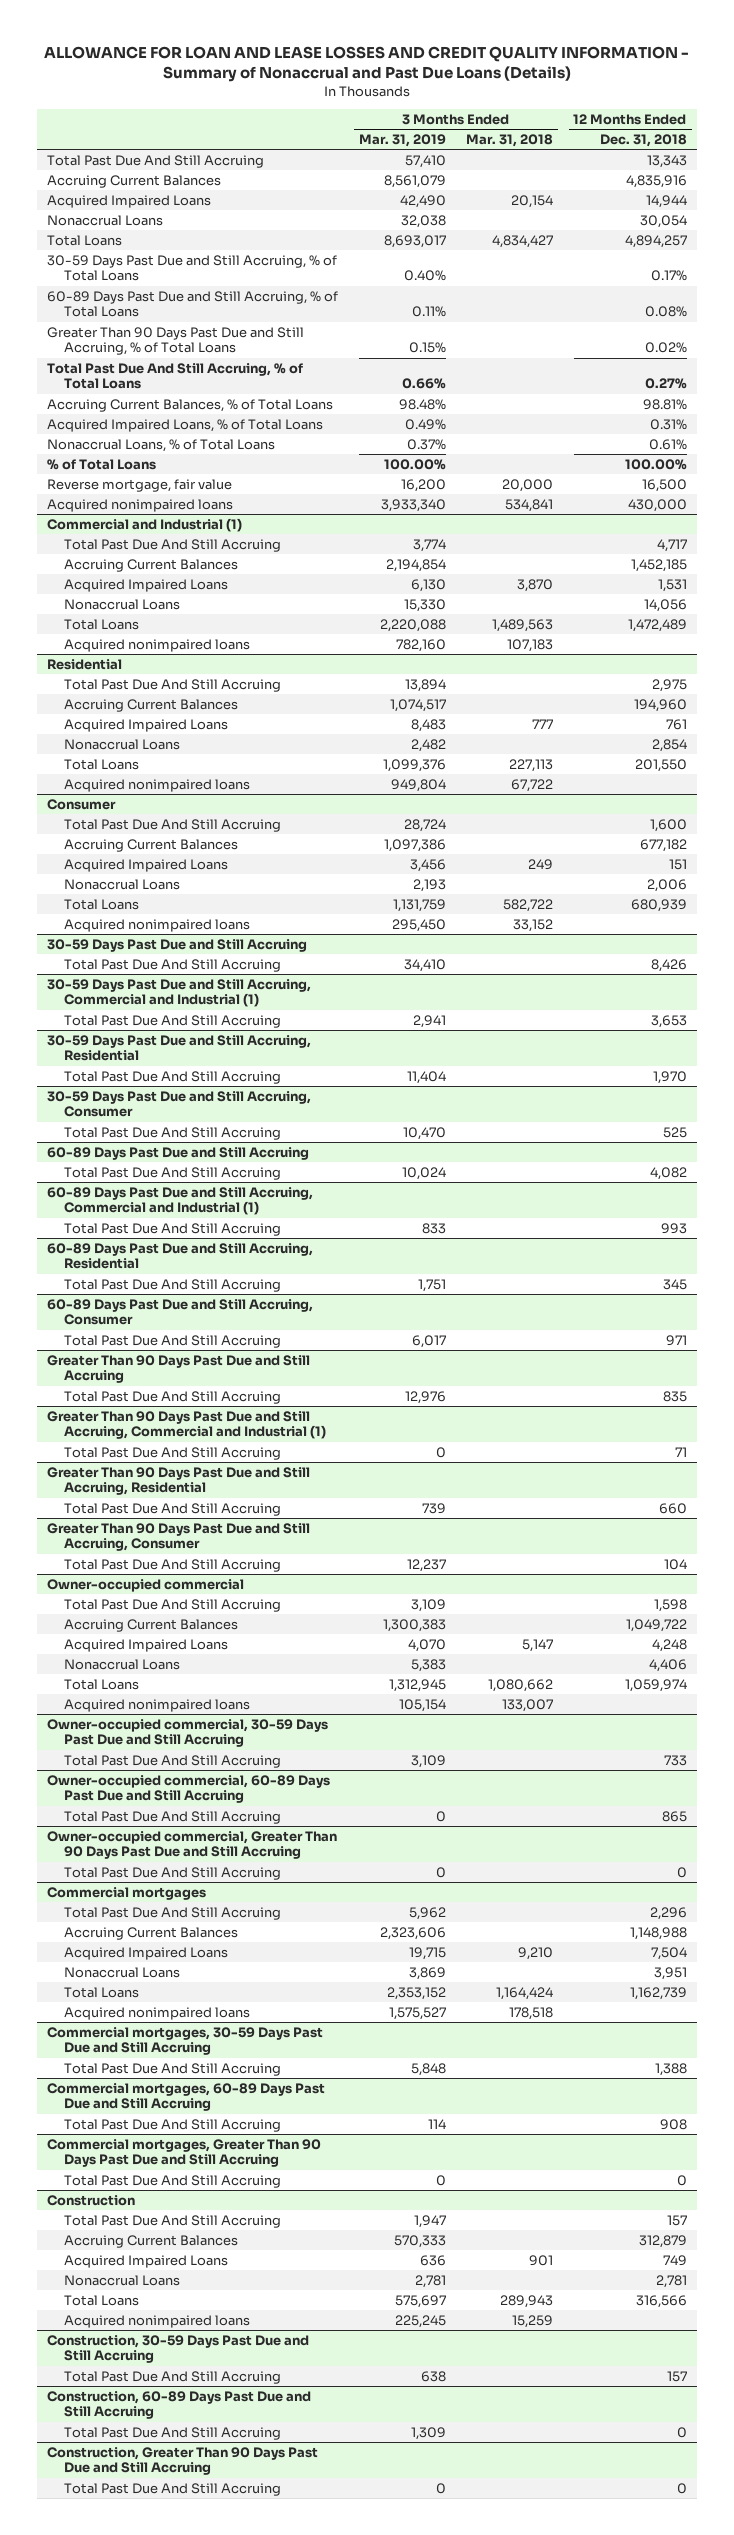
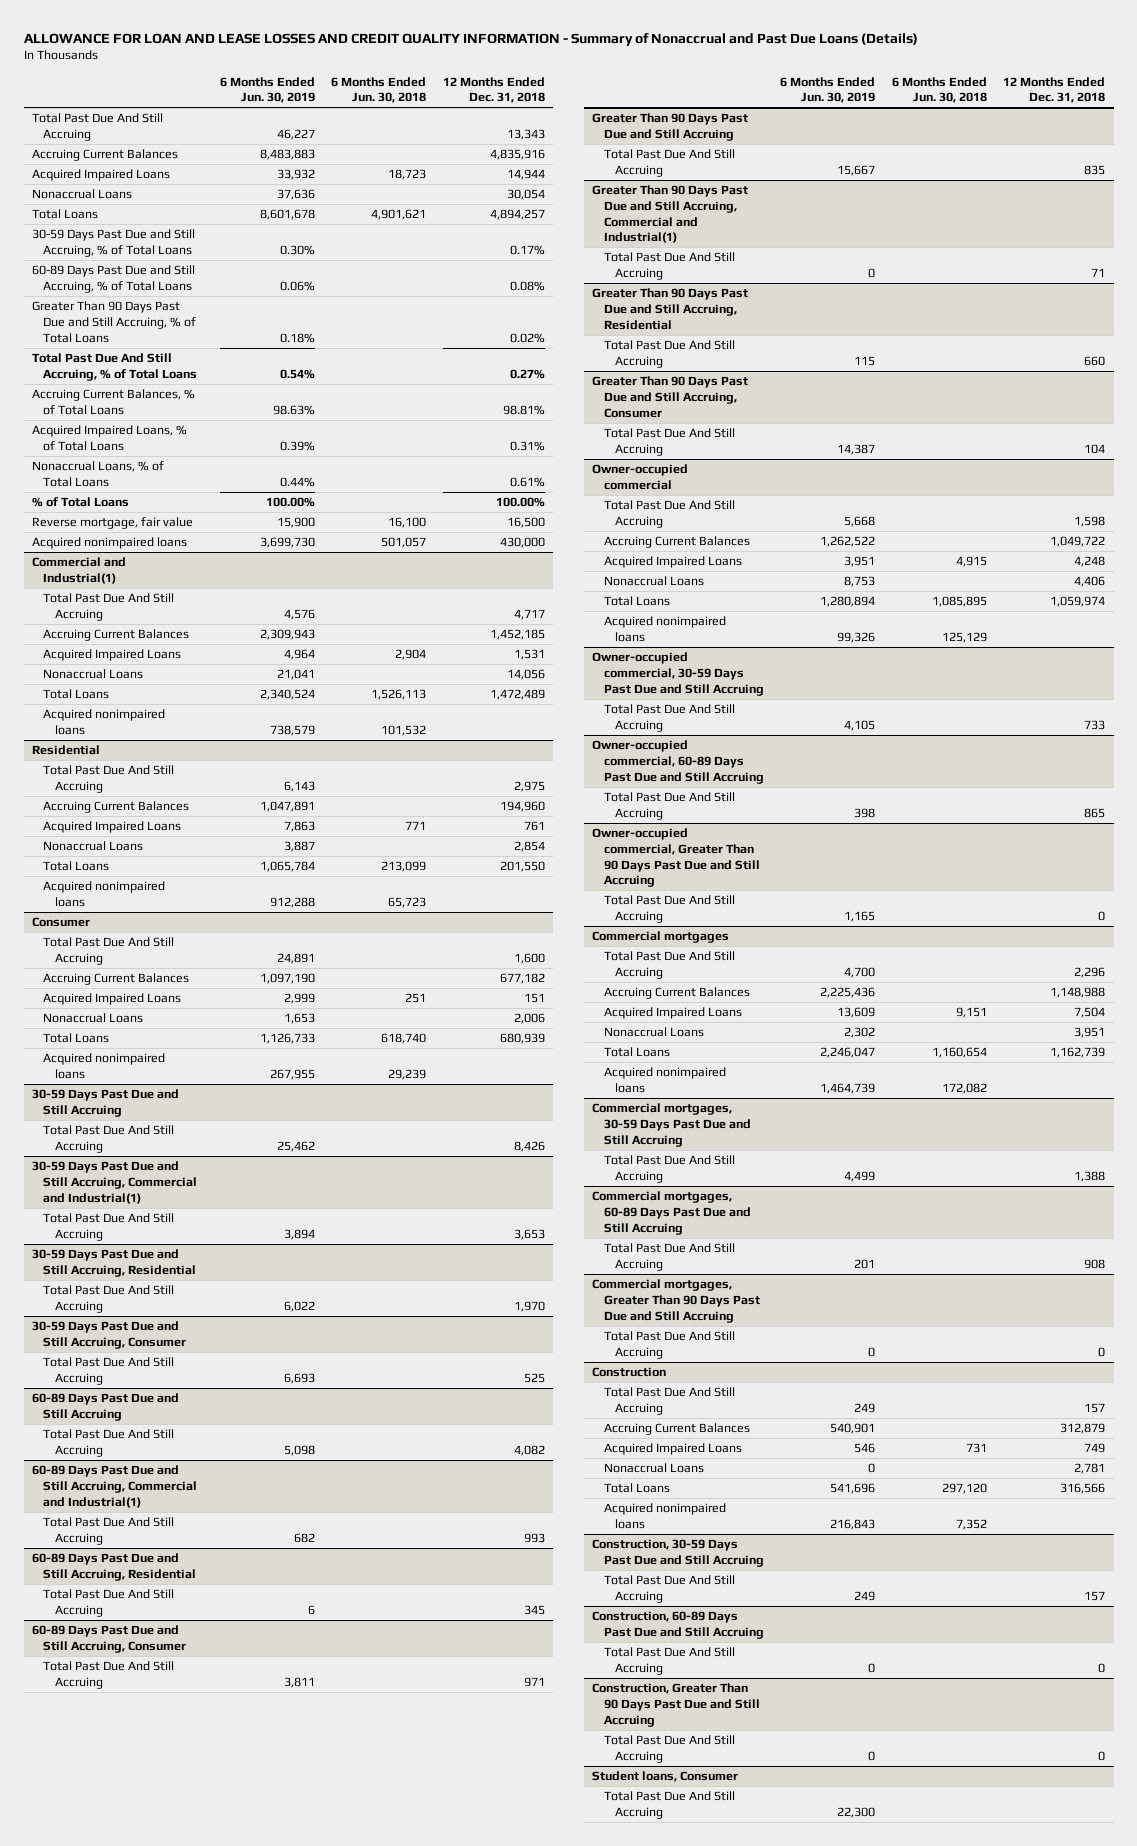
- | 3 Months Ended Mar. 31, 2019 | 3 Months Ended Mar. 31, 2018 | 12 Months Ended Dec. 31, 2018
+ | 6 Months Ended Jun. 30, 2019 | 6 Months Ended Jun. 30, 2018 | 12 Months Ended Dec. 31, 2018
- Commercial and Industrial (1)
+ Commercial and Industrial(1)
- 30-59 Days Past Due and Still Accruing, Commercial and Industrial (1)
+ 30-59 Days Past Due and Still Accruing, Commercial and Industrial(1)
- 60-89 Days Past Due and Still Accruing, Commercial and Industrial (1)
+ 60-89 Days Past Due and Still Accruing, Commercial and Industrial(1)
- Greater Than 90 Days Past Due and Still Accruing, Commercial and Industrial (1)
+ Greater Than 90 Days Past Due and Still Accruing, Commercial and Industrial(1)
+ Student loans, Consumer
+ Total Past Due And Still Accruing | 22,300 | |

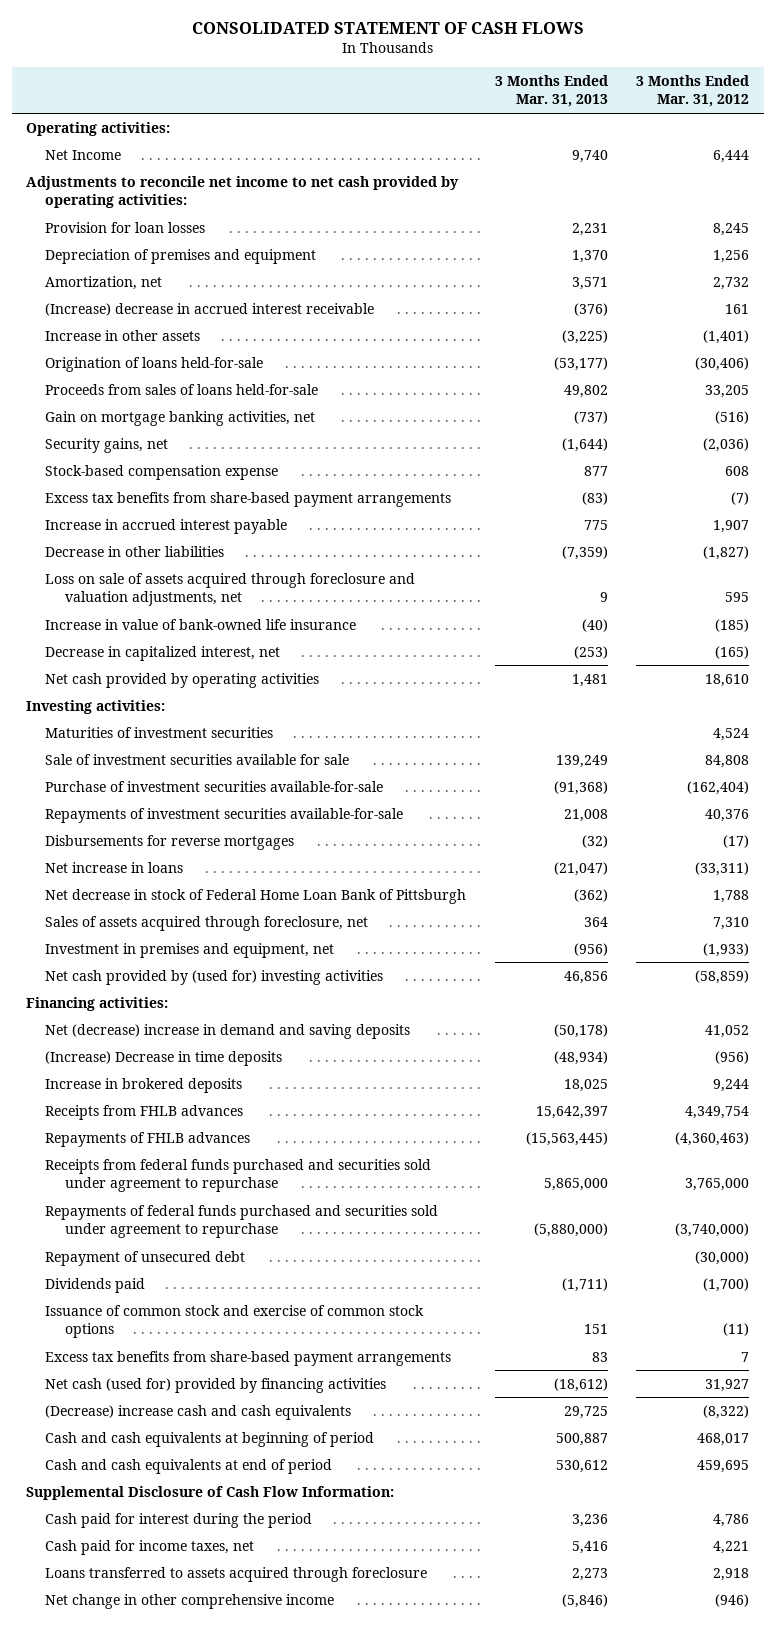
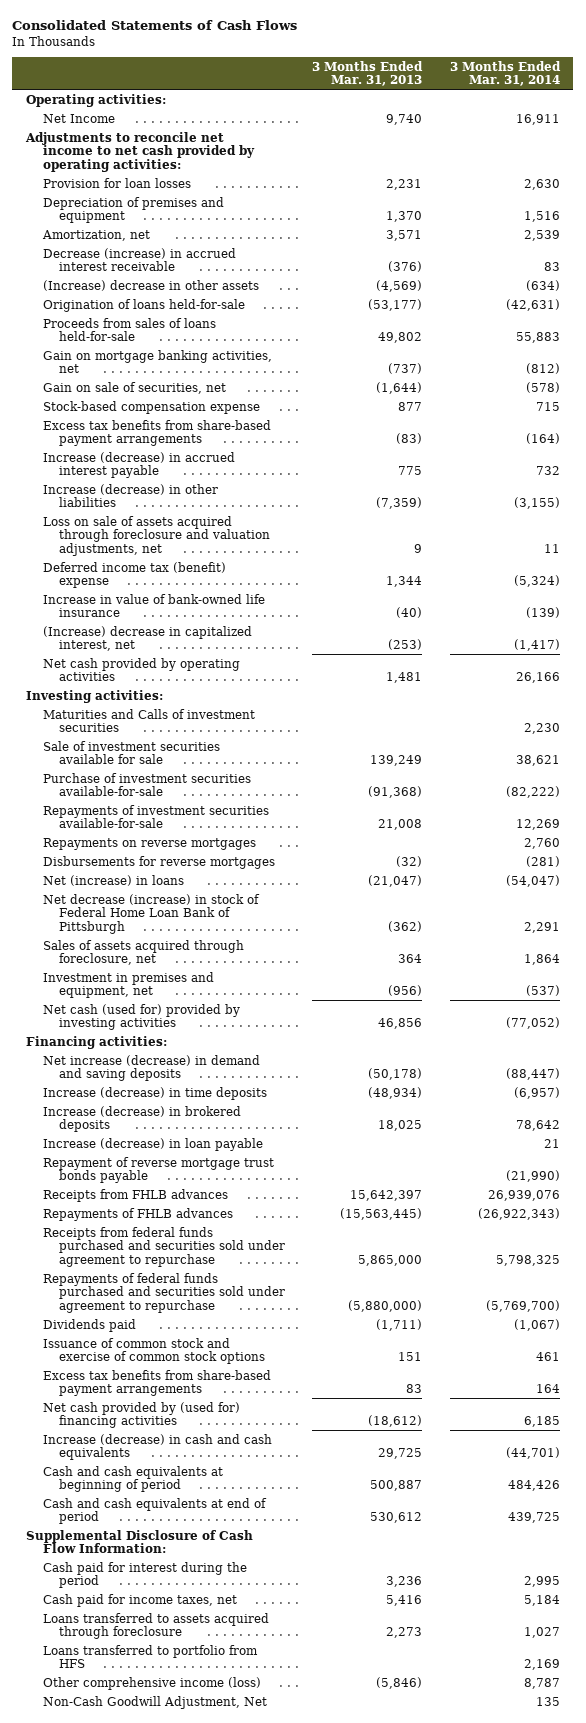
- CONSOLIDATED STATEMENT OF CASH FLOWS
+ Consolidated Statements of Cash Flows
- | 3 Months Ended Mar. 31, 2013 | 3 Months Ended Mar. 31, 2012
+ | 3 Months Ended Mar. 31, 2013 | 3 Months Ended Mar. 31, 2014
- (Increase) decrease in accrued interest receivable | (376) | 161
- Increase in other assets | (3,225) | (1,401)
+ Decrease (increase) in accrued interest receivable | (376) | 83
+ (Increase) decrease in other assets | (4,569) | (634)
- Security gains, net | (1,644) | (2,036)
+ Gain on sale of securities, net | (1,644) | (578)
- Increase in accrued interest payable | 775 | 1,907
- Decrease in other liabilities | (7,359) | (1,827)
+ Increase (decrease) in accrued interest payable | 775 | 732
+ Increase (decrease) in other liabilities | (7,359) | (3,155)
+ Deferred income tax (benefit) expense | 1,344 | (5,324)
- Decrease in capitalized interest, net | (253) | (165)
+ (Increase) decrease in capitalized interest, net | (253) | (1,417)
- Maturities of investment securities | | 4,524
+ Maturities and Calls of investment securities | | 2,230
+ Repayments on reverse mortgages | | 2,760
- Net increase in loans | (21,047) | (33,311)
- Net decrease in stock of Federal Home Loan Bank of Pittsburgh | (362) | 1,788
+ Net (increase) in loans | (21,047) | (54,047)
+ Net decrease (increase) in stock of Federal Home Loan Bank of Pittsburgh | (362) | 2,291
- Net cash provided by (used for) investing activities | 46,856 | (58,859)
+ Net cash (used for) provided by investing activities | 46,856 | (77,052)
- Net (decrease) increase in demand and saving deposits | (50,178) | 41,052
- (Increase) Decrease in time deposits | (48,934) | (956)
- Increase in brokered deposits | 18,025 | 9,244
+ Net increase (decrease) in demand and saving deposits | (50,178) | (88,447)
+ Increase (decrease) in time deposits | (48,934) | (6,957)
+ Increase (decrease) in brokered deposits | 18,025 | 78,642
+ Increase (decrease) in loan payable | | 21
+ Repayment of reverse mortgage trust bonds payable | | (21,990)
- Repayment of unsecured debt | | (30,000)
- Net cash (used for) provided by financing activities | (18,612) | 31,927
- (Decrease) increase cash and cash equivalents | 29,725 | (8,322)
+ Net cash provided by (used for) financing activities | (18,612) | 6,185
+ Increase (decrease) in cash and cash equivalents | 29,725 | (44,701)
- Net change in other comprehensive income | (5,846) | (946)
+ Loans transferred to portfolio from HFS | | 2,169
+ Other comprehensive income (loss) | (5,846) | 8,787
+ Non-Cash Goodwill Adjustment, Net | | 135

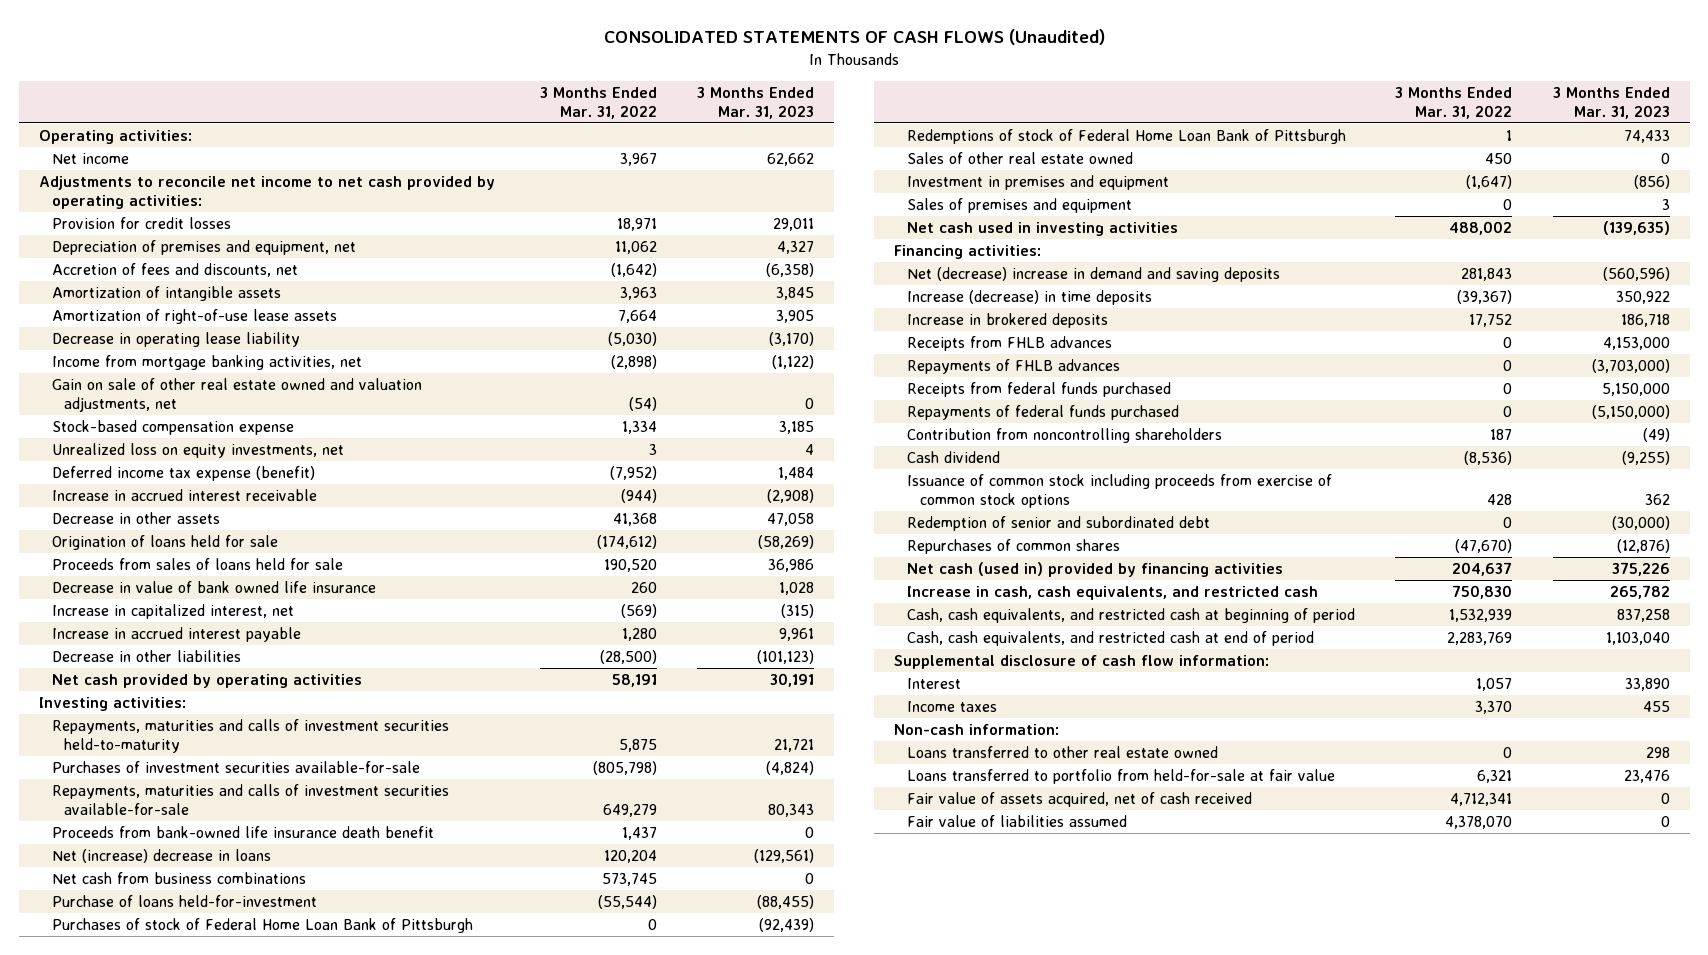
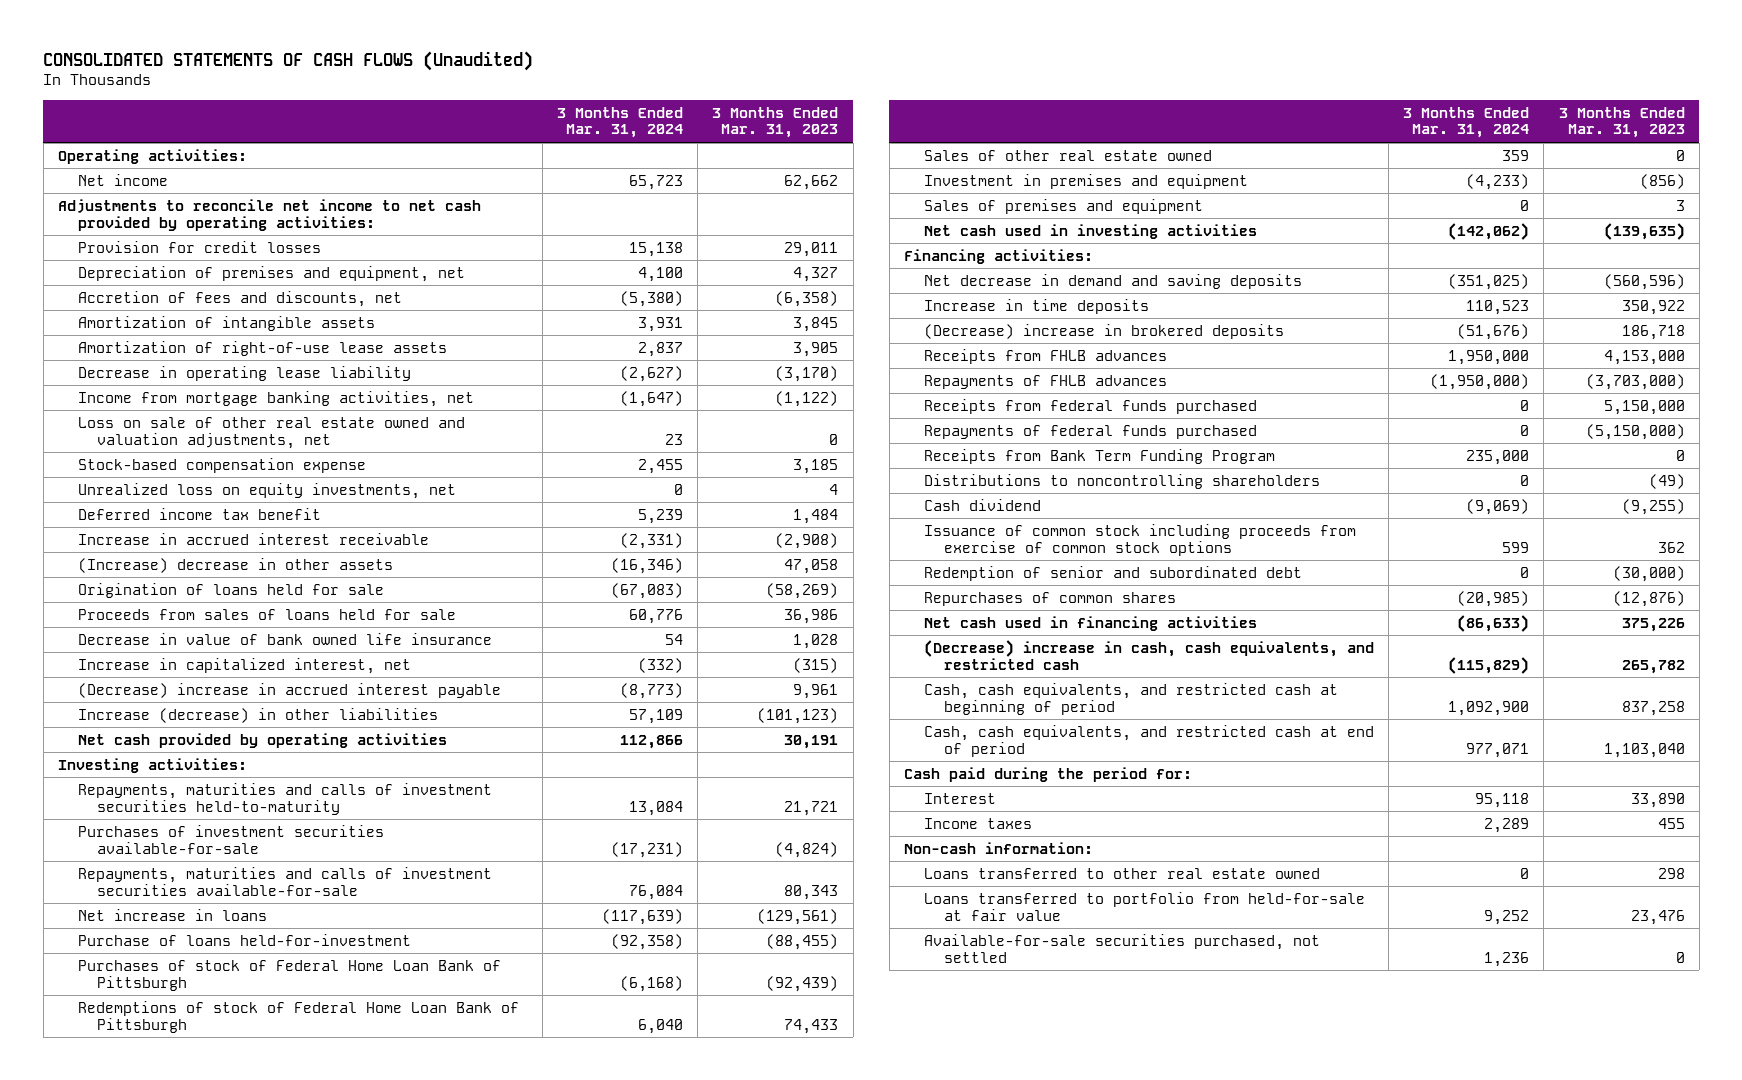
- | 3 Months Ended Mar. 31, 2022 | 3 Months Ended Mar. 31, 2023
+ | 3 Months Ended Mar. 31, 2024 | 3 Months Ended Mar. 31, 2023
- Gain on sale of other real estate owned and valuation adjustments, net | (54) | 0
+ Loss on sale of other real estate owned and valuation adjustments, net | 23 | 0
- Deferred income tax expense (benefit) | (7,952) | 1,484
+ Deferred income tax benefit | 5,239 | 1,484
- Decrease in other assets | 41,368 | 47,058
+ (Increase) decrease in other assets | (16,346) | 47,058
- Increase in accrued interest payable | 1,280 | 9,961
- Decrease in other liabilities | (28,500) | (101,123)
+ (Decrease) increase in accrued interest payable | (8,773) | 9,961
+ Increase (decrease) in other liabilities | 57,109 | (101,123)
- Proceeds from bank-owned life insurance death benefit | 1,437 | 0
- Net (increase) decrease in loans | 120,204 | (129,561)
- Net cash from business combinations | 573,745 | 0
+ Net increase in loans | (117,639) | (129,561)
- Net (decrease) increase in demand and saving deposits | 281,843 | (560,596)
- Increase (decrease) in time deposits | (39,367) | 350,922
- Increase in brokered deposits | 17,752 | 186,718
+ Net decrease in demand and saving deposits | (351,025) | (560,596)
+ Increase in time deposits | 110,523 | 350,922
+ (Decrease) increase in brokered deposits | (51,676) | 186,718
- Contribution from noncontrolling shareholders | 187 | (49)
+ Receipts from Bank Term Funding Program | 235,000 | 0
+ Distributions to noncontrolling shareholders | 0 | (49)
- Net cash (used in) provided by financing activities | 204,637 | 375,226
- Increase in cash, cash equivalents, and restricted cash | 750,830 | 265,782
+ Net cash used in financing activities | (86,633) | 375,226
+ (Decrease) increase in cash, cash equivalents, and restricted cash | (115,829) | 265,782
- Supplemental disclosure of cash flow information:
+ Cash paid during the period for:
- Fair value of assets acquired, net of cash received | 4,712,341 | 0
- Fair value of liabilities assumed | 4,378,070 | 0
+ Available-for-sale securities purchased, not settled | 1,236 | 0

